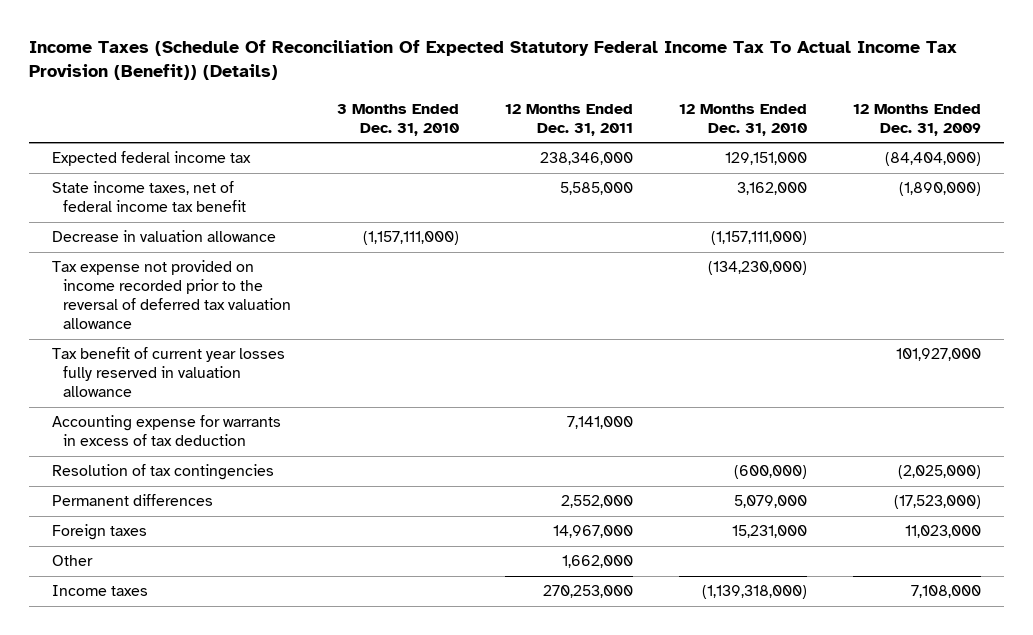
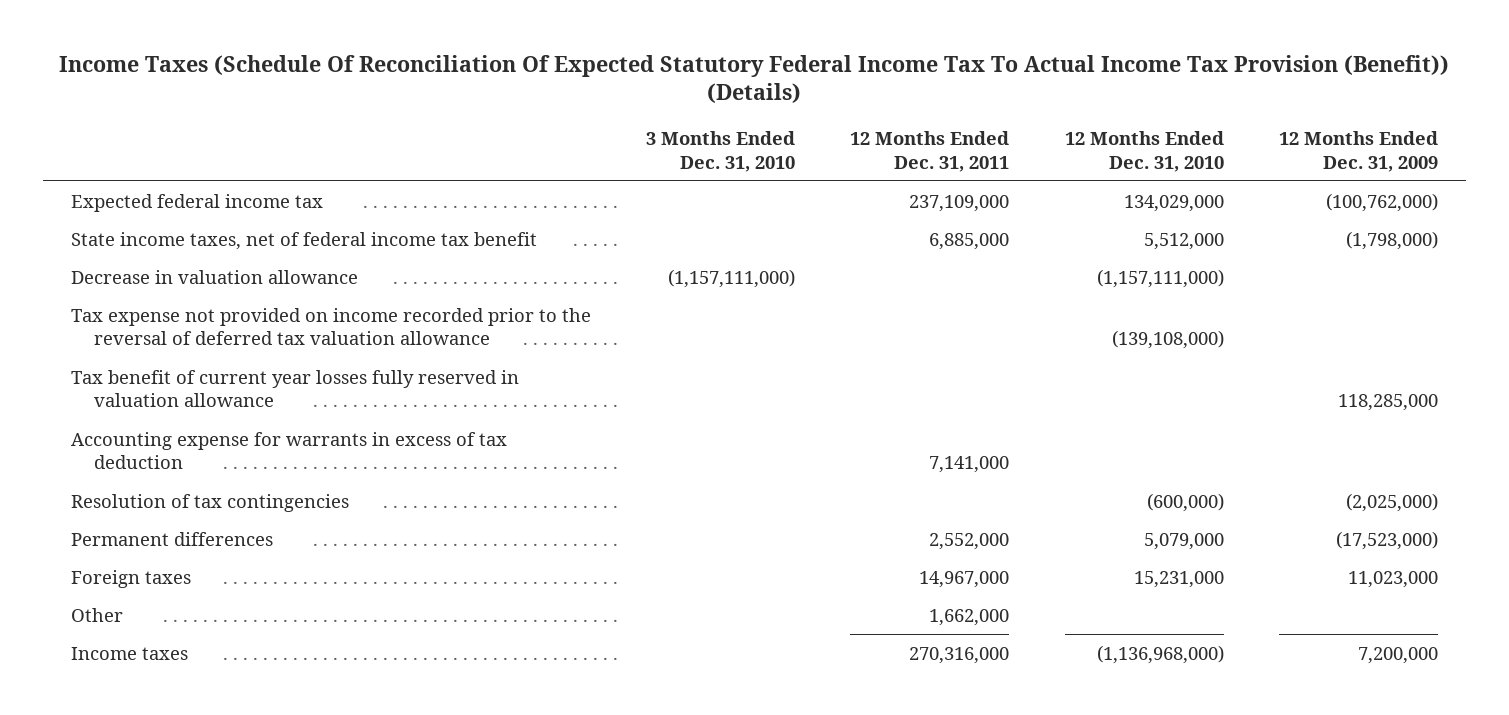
- Expected federal income tax | | 238,346,000 | 129,151,000 | (84,404,000)
- State income taxes, net of federal income tax benefit | | 5,585,000 | 3,162,000 | (1,890,000)
+ Expected federal income tax | | 237,109,000 | 134,029,000 | (100,762,000)
+ State income taxes, net of federal income tax benefit | | 6,885,000 | 5,512,000 | (1,798,000)
- Tax expense not provided on income recorded prior to the reversal of deferred tax valuation allowance | | | (134,230,000) |
- Tax benefit of current year losses fully reserved in valuation allowance | | | | 101,927,000
+ Tax expense not provided on income recorded prior to the reversal of deferred tax valuation allowance | | | (139,108,000) |
+ Tax benefit of current year losses fully reserved in valuation allowance | | | | 118,285,000
- Income taxes | | 270,253,000 | (1,139,318,000) | 7,108,000
+ Income taxes | | 270,316,000 | (1,136,968,000) | 7,200,000

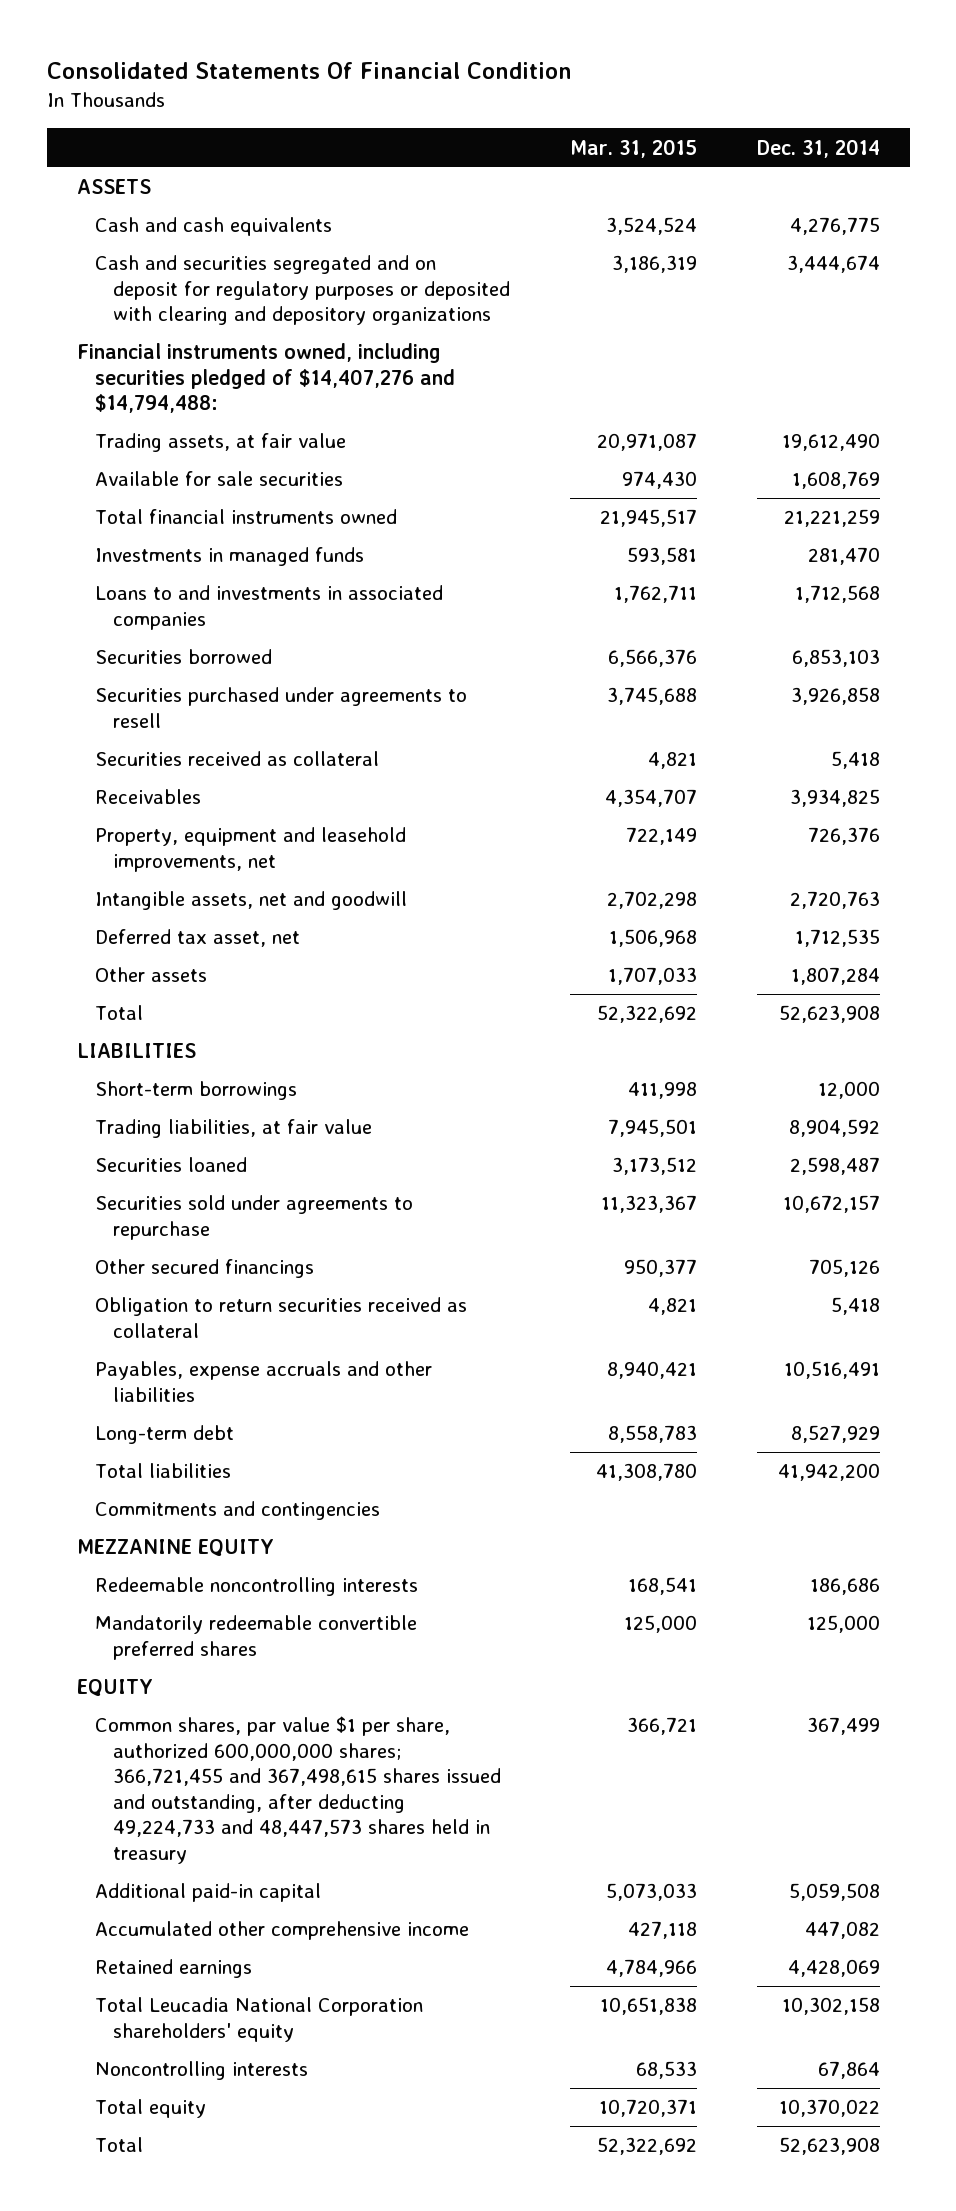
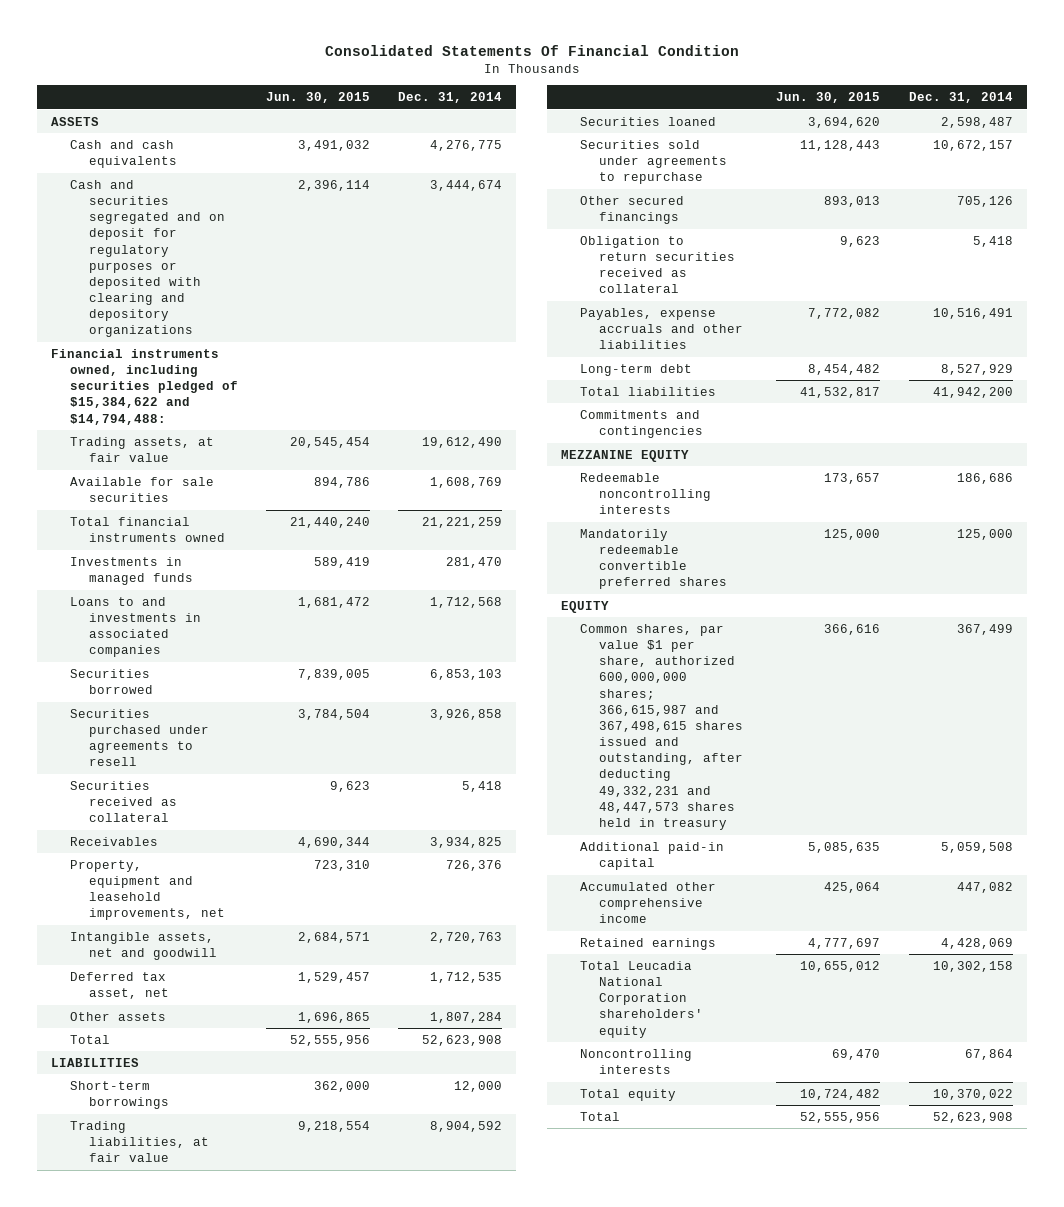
- | Mar. 31, 2015 | Dec. 31, 2014
+ | Jun. 30, 2015 | Dec. 31, 2014
- Financial instruments owned, including securities pledged of $14,407,276 and $14,794,488:
+ Financial instruments owned, including securities pledged of $15,384,622 and $14,794,488:
- Common shares, par value $1 per share, authorized 600,000,000 shares; 366,721,455 and 367,498,615 shares issued and outstanding, after deducting 49,224,733 and 48,447,573 shares held in treasury | 366,721 | 367,499
+ Common shares, par value $1 per share, authorized 600,000,000 shares; 366,615,987 and 367,498,615 shares issued and outstanding, after deducting 49,332,231 and 48,447,573 shares held in treasury | 366,616 | 367,499

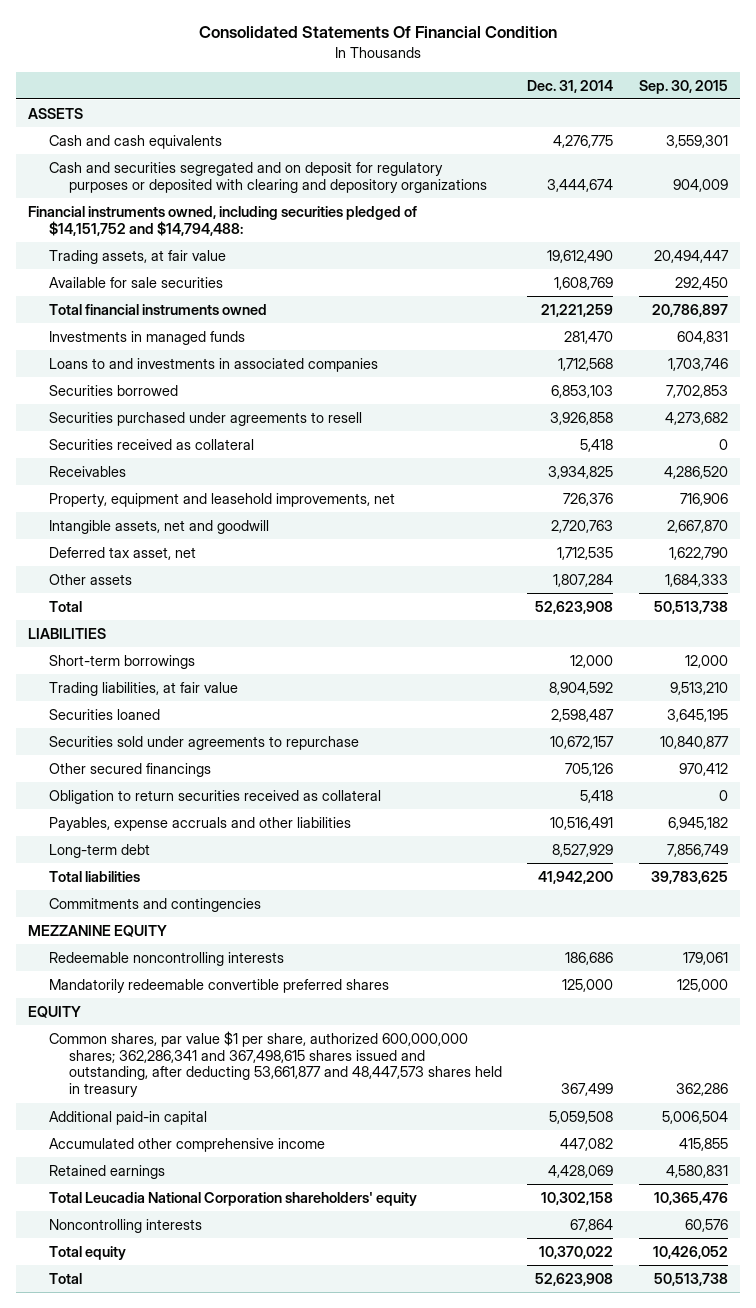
- | Jun. 30, 2015 | Dec. 31, 2014
+ | Dec. 31, 2014 | Sep. 30, 2015
- Financial instruments owned, including securities pledged of $15,384,622 and $14,794,488:
+ Financial instruments owned, including securities pledged of $14,151,752 and $14,794,488:
- Common shares, par value $1 per share, authorized 600,000,000 shares; 366,615,987 and 367,498,615 shares issued and outstanding, after deducting 49,332,231 and 48,447,573 shares held in treasury | 366,616 | 367,499
+ Common shares, par value $1 per share, authorized 600,000,000 shares; 362,286,341 and 367,498,615 shares issued and outstanding, after deducting 53,661,877 and 48,447,573 shares held in treasury | 367,499 | 362,286

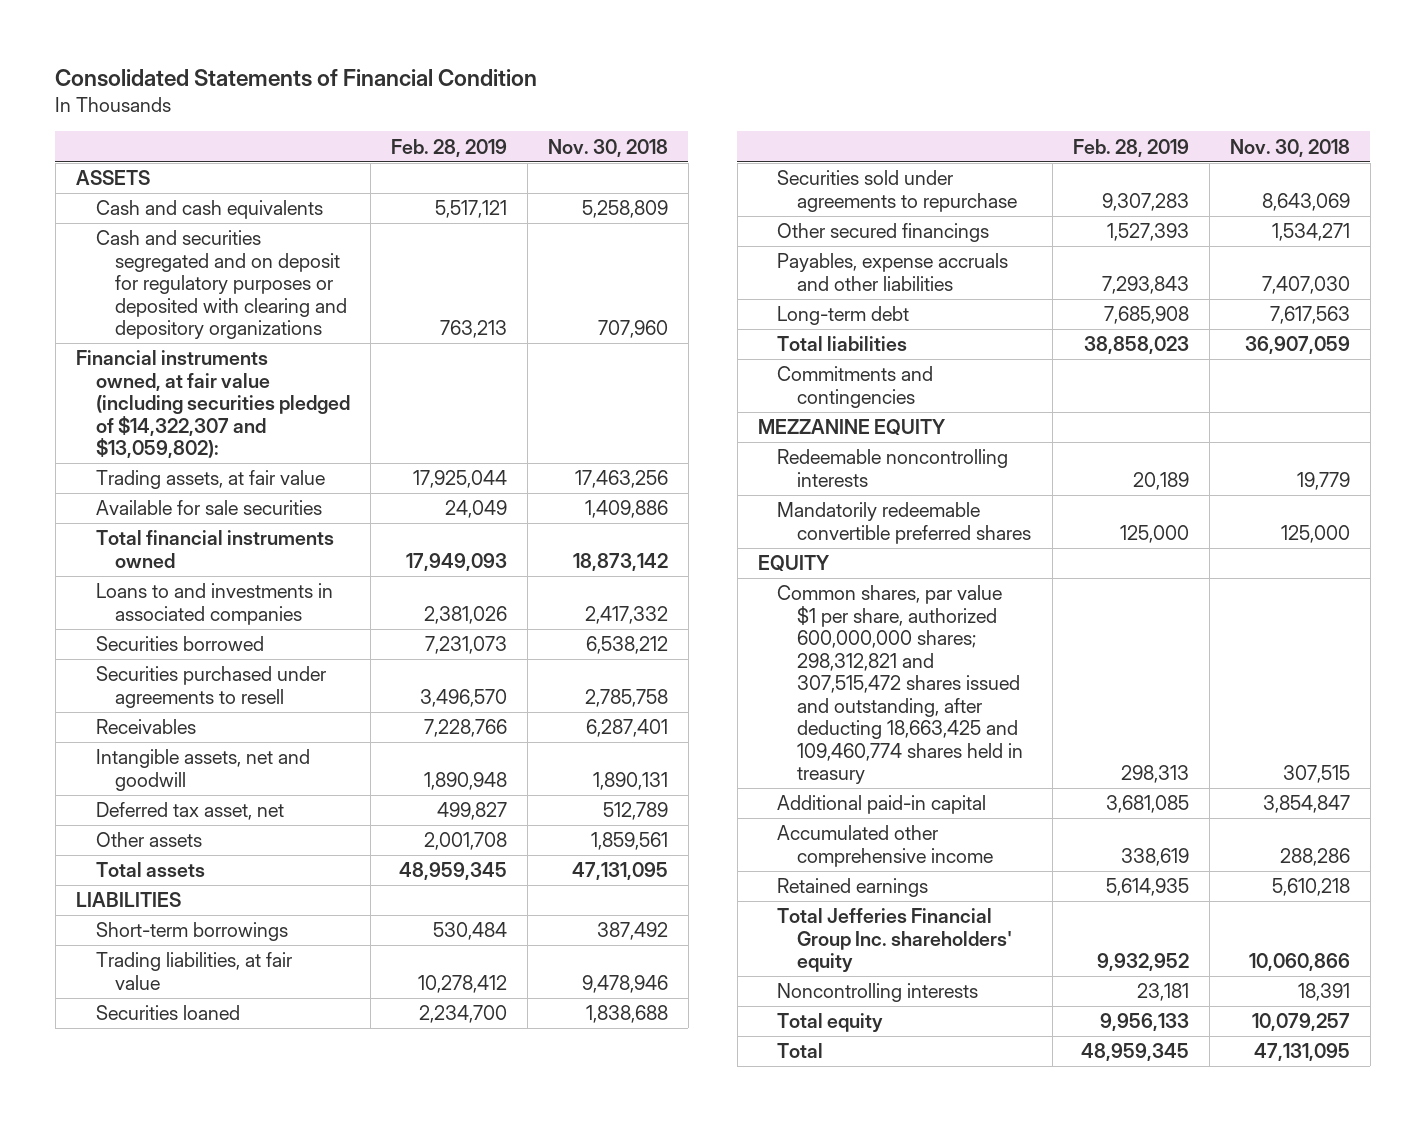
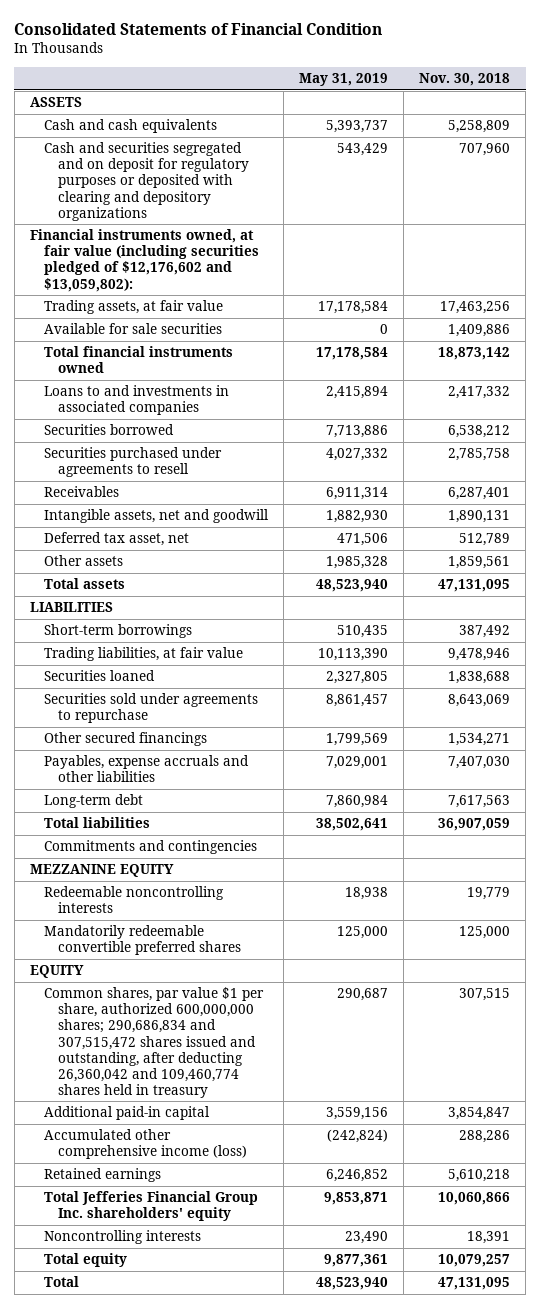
- | Feb. 28, 2019 | Nov. 30, 2018
+ | May 31, 2019 | Nov. 30, 2018
- Financial instruments owned, at fair value (including securities pledged of $14,322,307 and $13,059,802):
+ Financial instruments owned, at fair value (including securities pledged of $12,176,602 and $13,059,802):
- Common shares, par value $1 per share, authorized 600,000,000 shares; 298,312,821 and 307,515,472 shares issued and outstanding, after deducting 18,663,425 and 109,460,774 shares held in treasury | 298,313 | 307,515
+ Common shares, par value $1 per share, authorized 600,000,000 shares; 290,686,834 and 307,515,472 shares issued and outstanding, after deducting 26,360,042 and 109,460,774 shares held in treasury | 290,687 | 307,515
- Accumulated other comprehensive income | 338,619 | 288,286
+ Accumulated other comprehensive income (loss) | (242,824) | 288,286

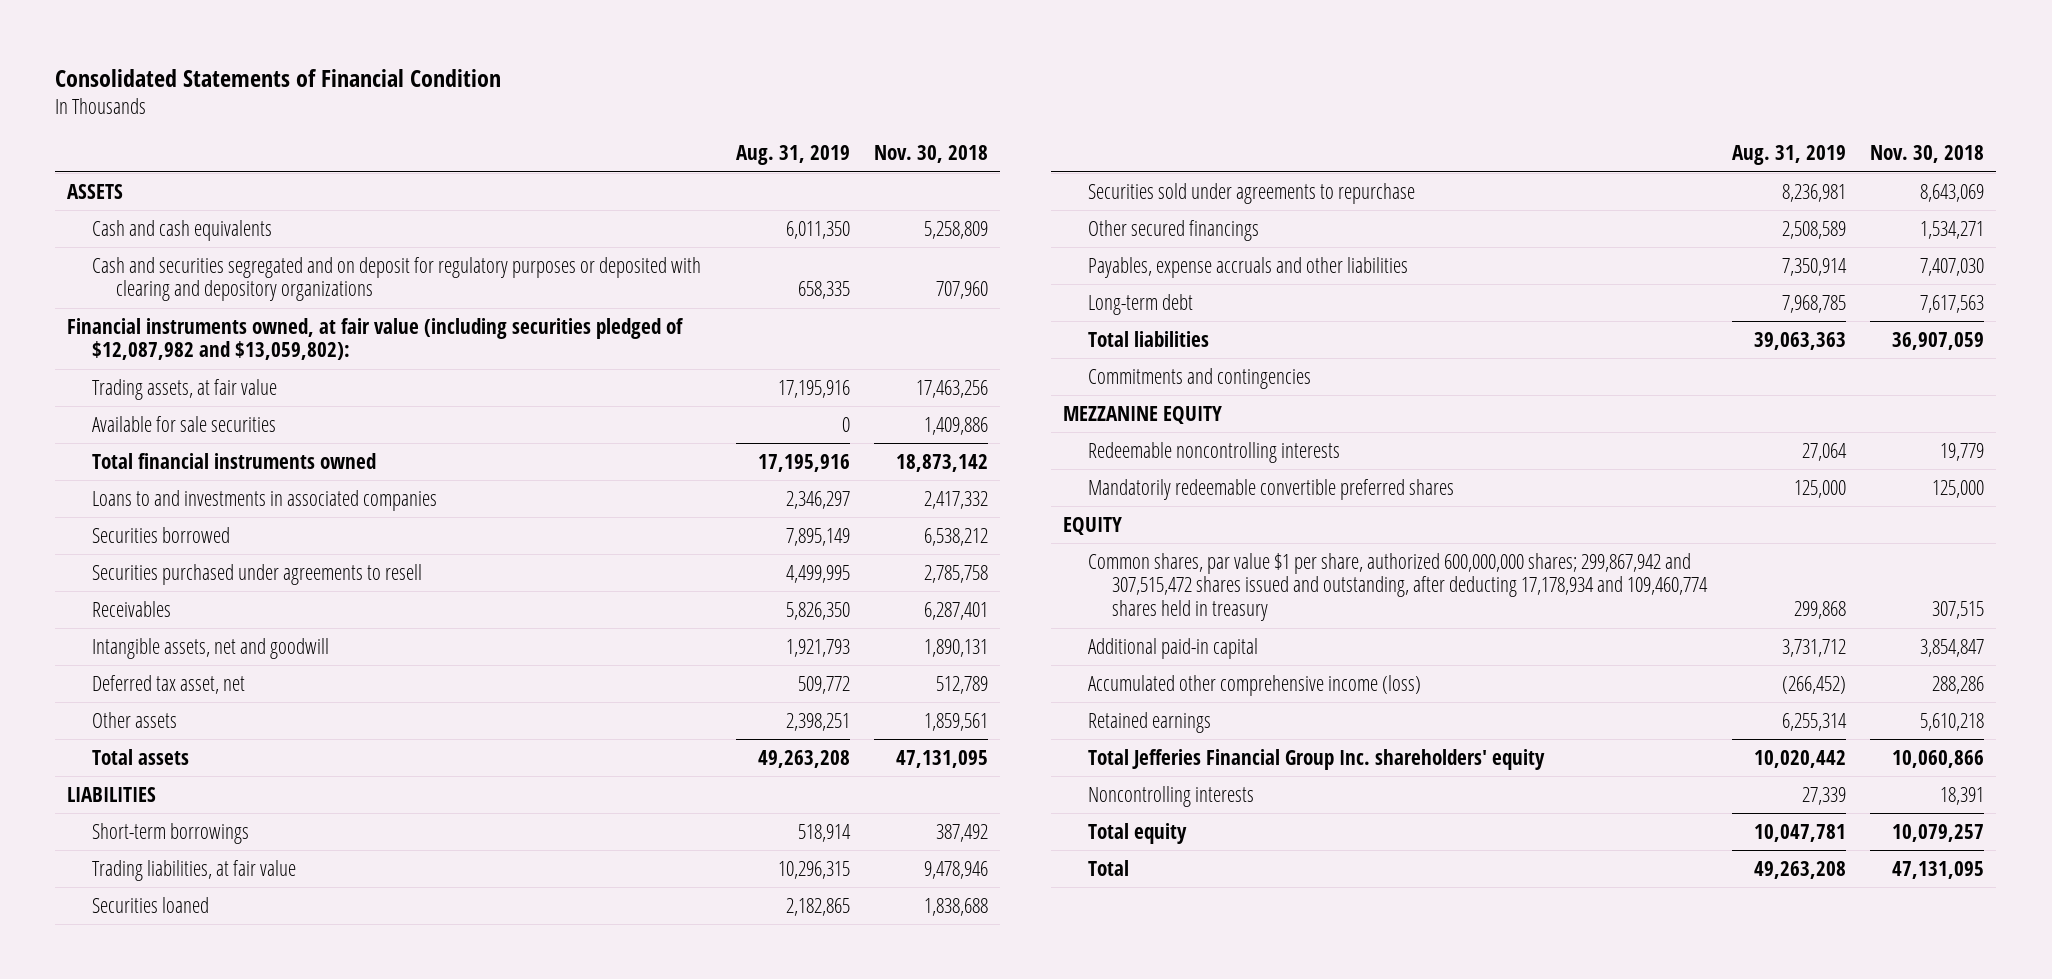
- | May 31, 2019 | Nov. 30, 2018
+ | Aug. 31, 2019 | Nov. 30, 2018
- Financial instruments owned, at fair value (including securities pledged of $12,176,602 and $13,059,802):
+ Financial instruments owned, at fair value (including securities pledged of $12,087,982 and $13,059,802):
- Common shares, par value $1 per share, authorized 600,000,000 shares; 290,686,834 and 307,515,472 shares issued and outstanding, after deducting 26,360,042 and 109,460,774 shares held in treasury | 290,687 | 307,515
+ Common shares, par value $1 per share, authorized 600,000,000 shares; 299,867,942 and 307,515,472 shares issued and outstanding, after deducting 17,178,934 and 109,460,774 shares held in treasury | 299,868 | 307,515

